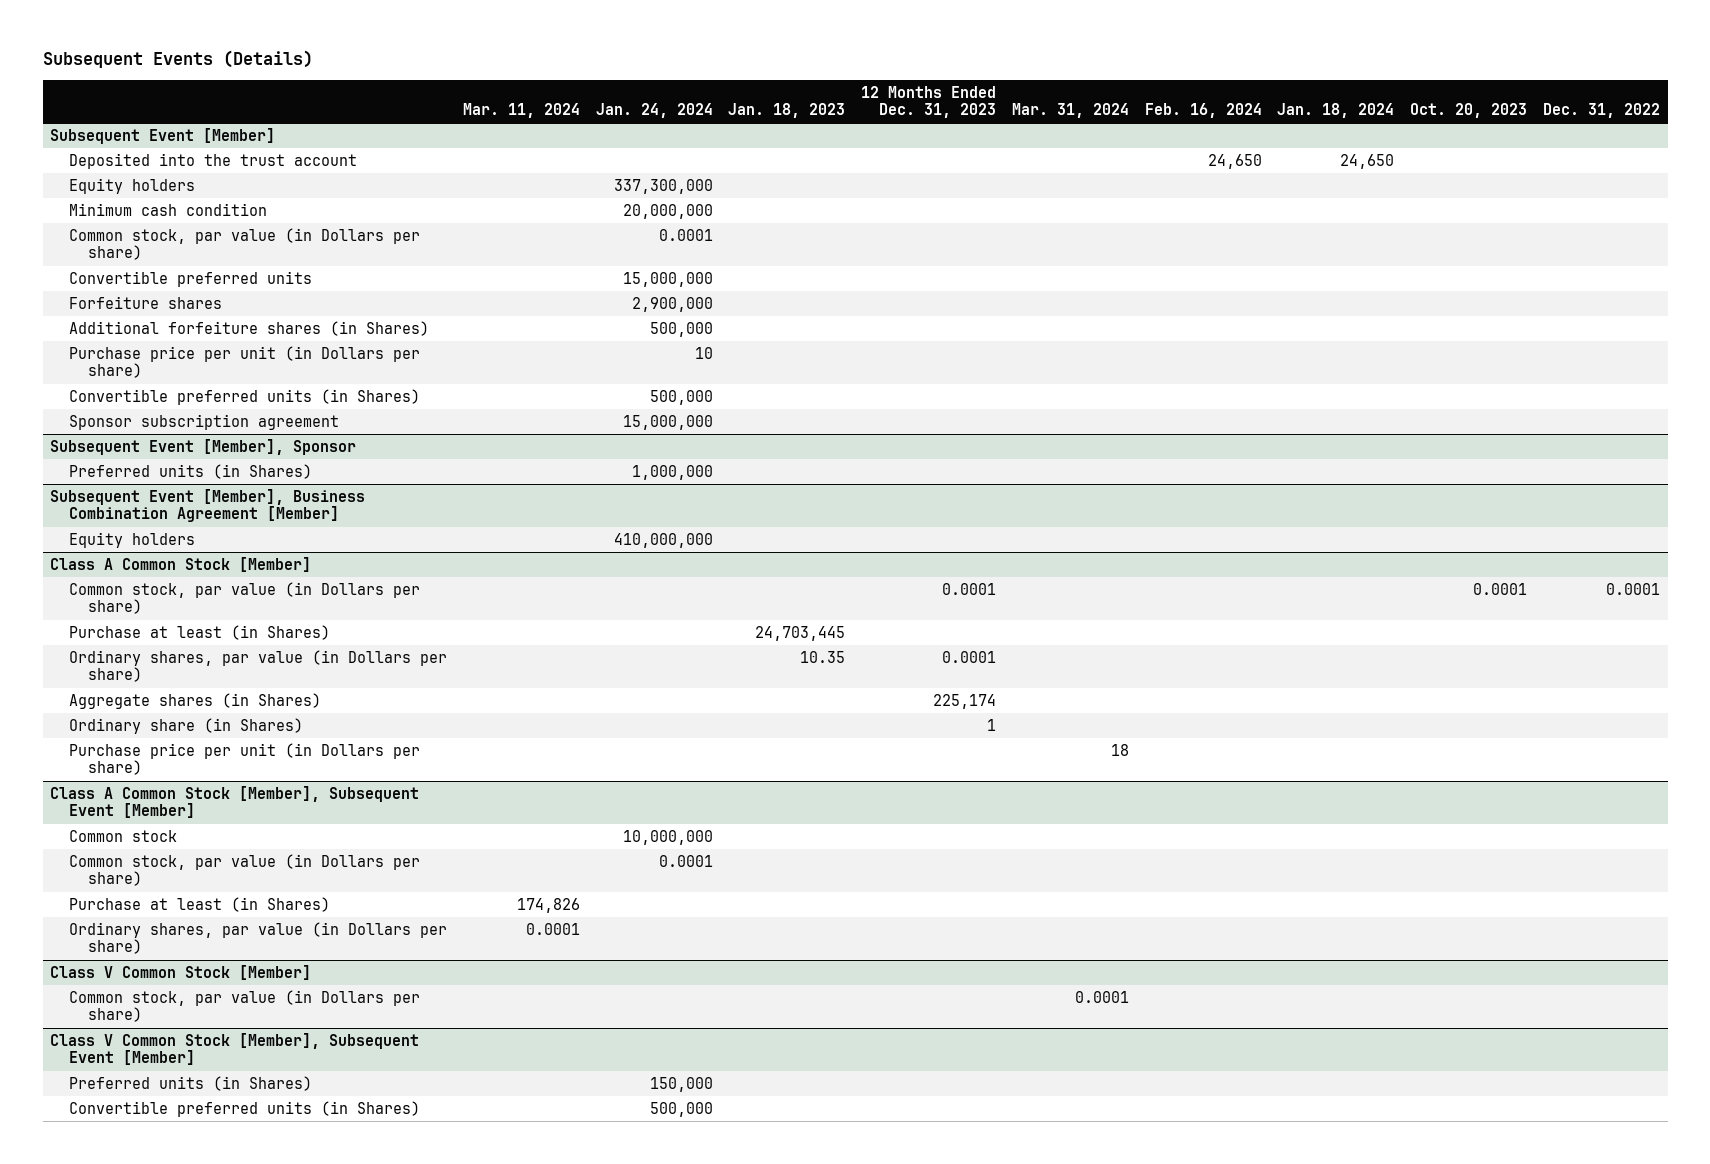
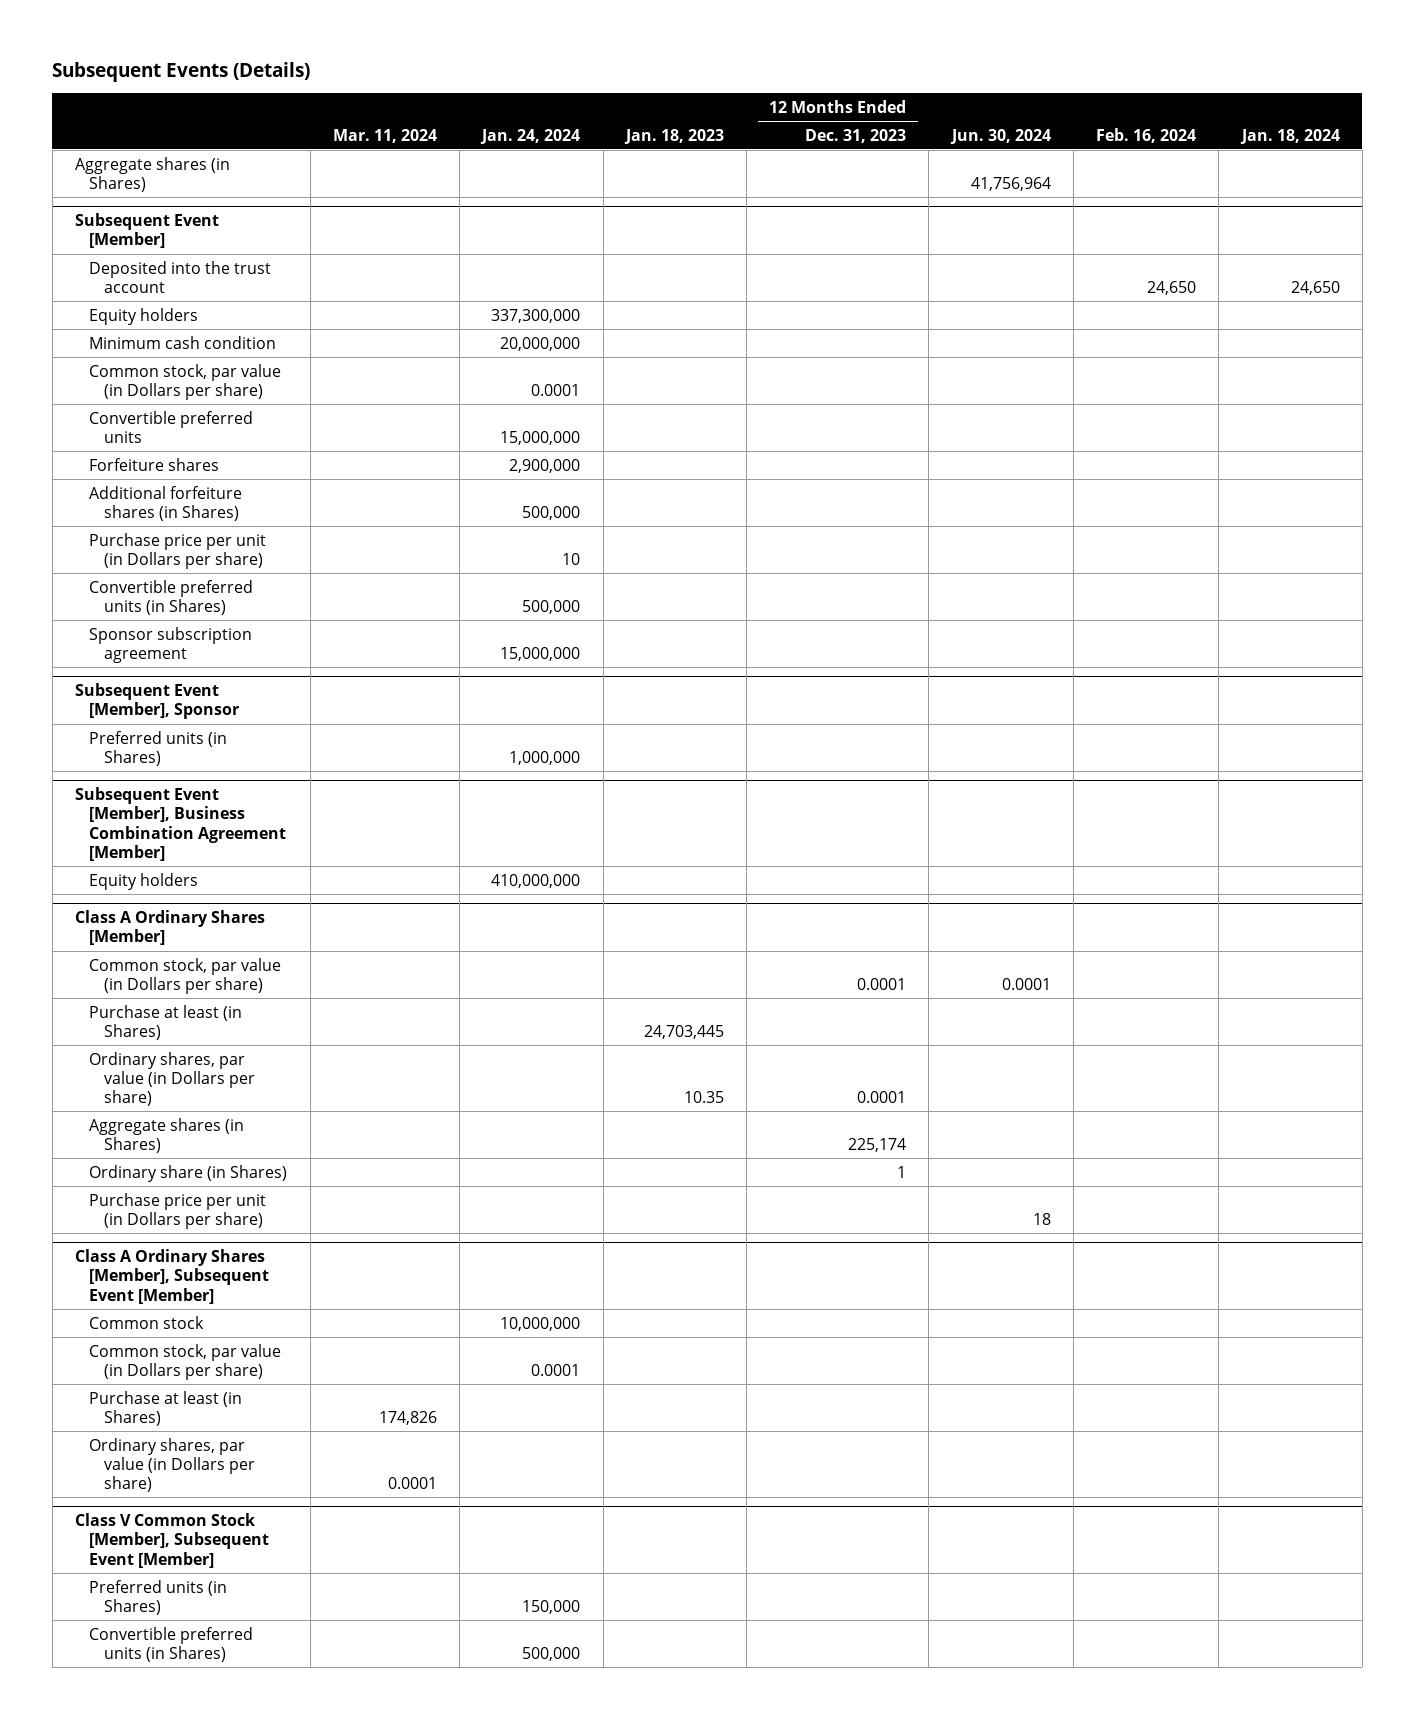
- | Mar. 11, 2024 | Jan. 24, 2024 | Jan. 18, 2023 | 12 Months Ended Dec. 31, 2023 | Mar. 31, 2024 | Feb. 16, 2024 | Jan. 18, 2024 | Oct. 20, 2023 | Dec. 31, 2022
+ | Mar. 11, 2024 | Jan. 24, 2024 | Jan. 18, 2023 | 12 Months Ended Dec. 31, 2023 | Jun. 30, 2024 | Feb. 16, 2024 | Jan. 18, 2024
+ Aggregate shares (in Shares) | | | | | 41,756,964 | |
- Class A Common Stock [Member]
+ Class A Ordinary Shares [Member]
- Class A Common Stock [Member], Subsequent Event [Member]
+ Class A Ordinary Shares [Member], Subsequent Event [Member]
- Class V Common Stock [Member]
- Common stock, par value (in Dollars per share) | | | | | 0.0001 | | | |

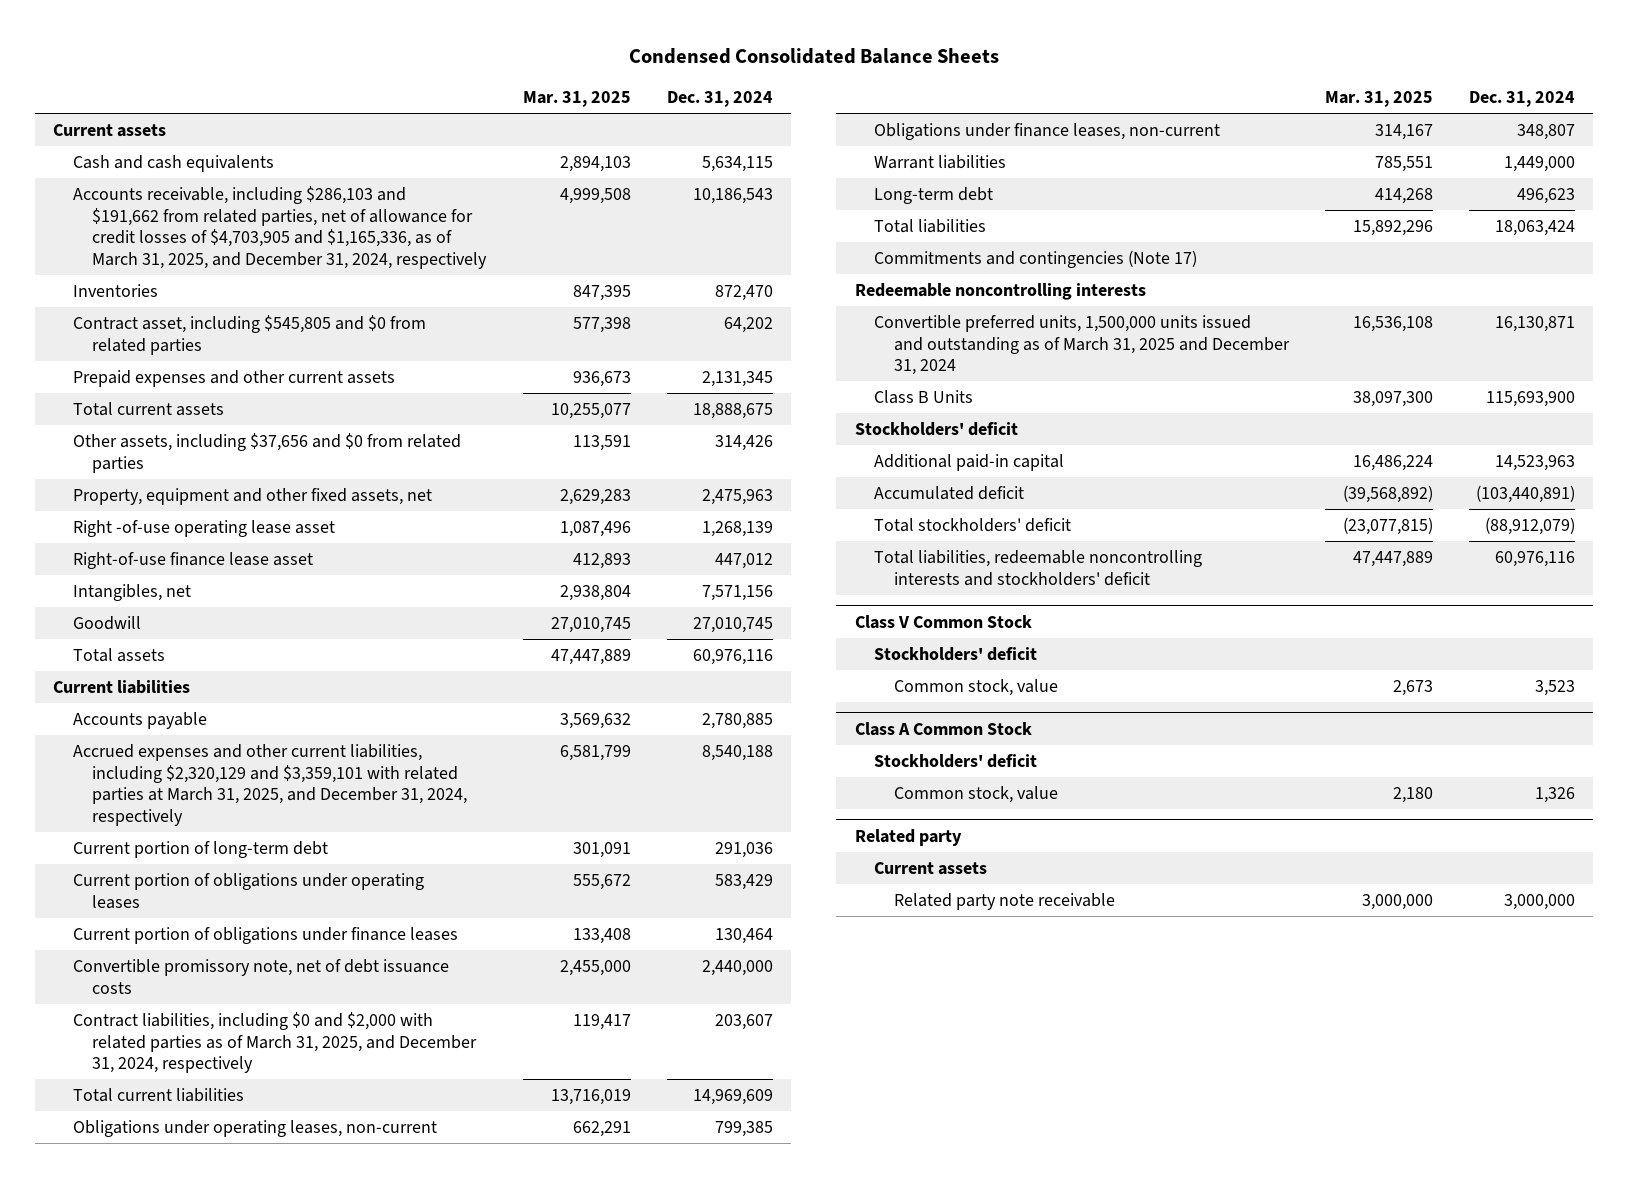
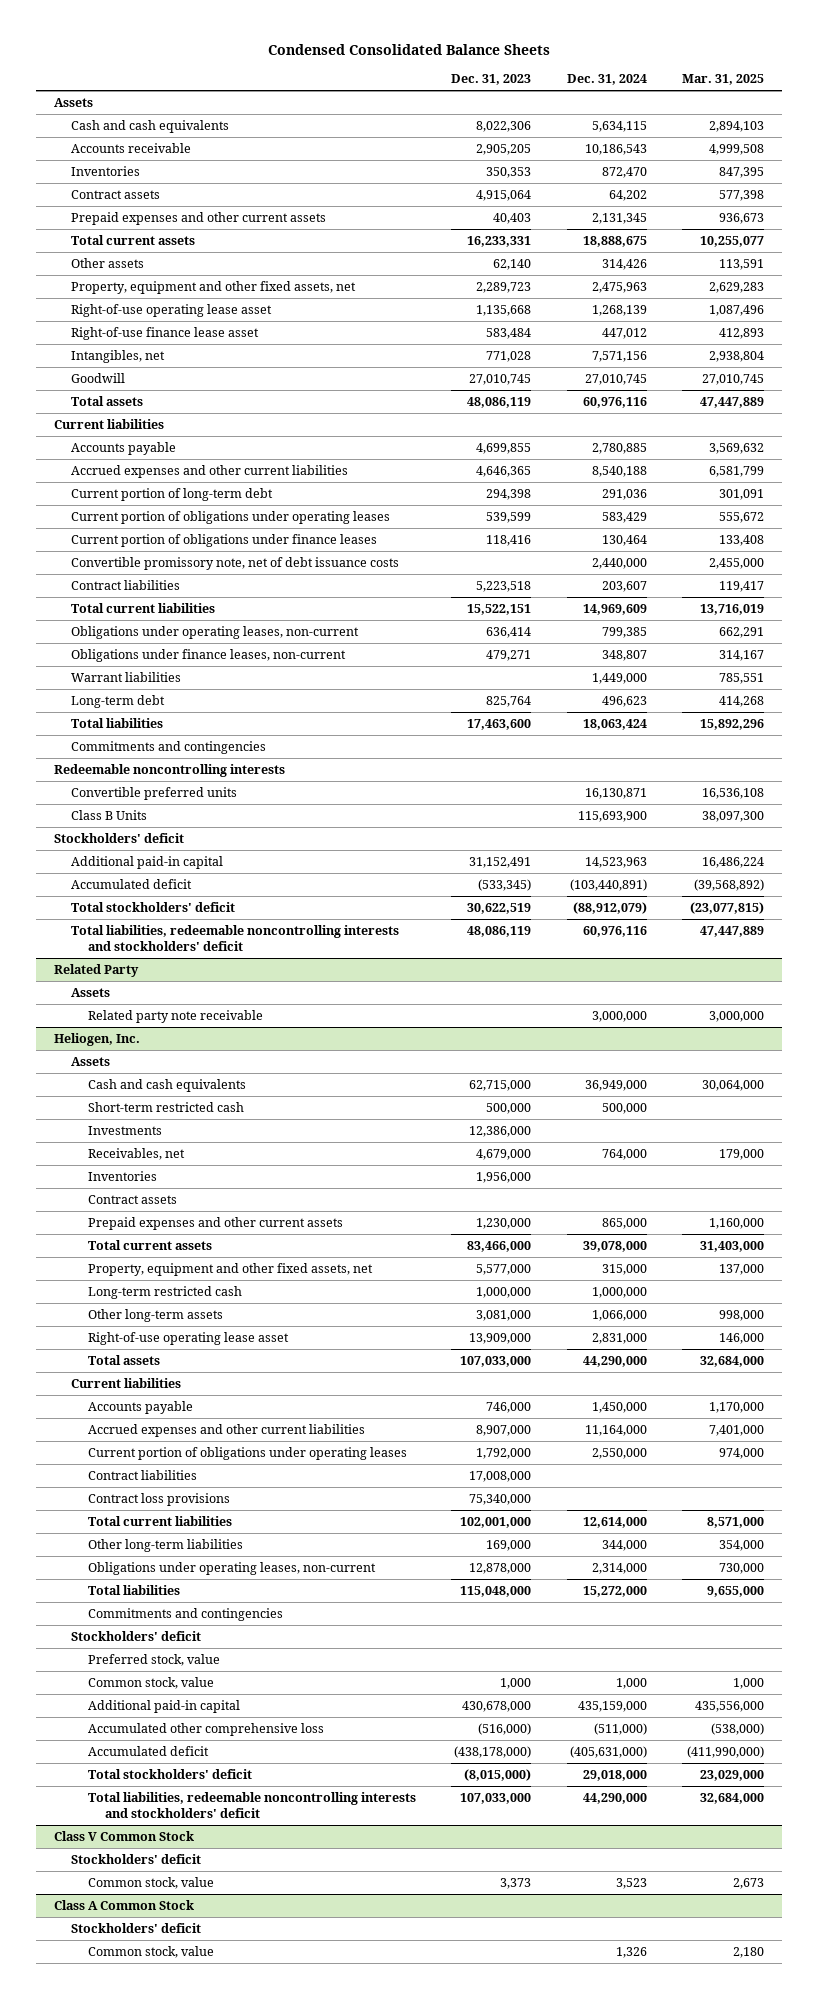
- | Mar. 31, 2025 | Dec. 31, 2024
+ | Dec. 31, 2023 | Dec. 31, 2024 | Mar. 31, 2025
- Current assets
+ Assets
- Accounts receivable, including $286,103 and $191,662 from related parties, net of allowance for credit losses of $4,703,905 and $1,165,336, as of March 31, 2025, and December 31, 2024, respectively | 4,999,508 | 10,186,543
+ Accounts receivable | 2,905,205 | 10,186,543 | 4,999,508
- Contract asset, including $545,805 and $0 from related parties | 577,398 | 64,202
+ Contract assets | 4,915,064 | 64,202 | 577,398
- Other assets, including $37,656 and $0 from related parties | 113,591 | 314,426
+ Other assets | 62,140 | 314,426 | 113,591
- Right -of-use operating lease asset | 1,087,496 | 1,268,139
+ Right-of-use operating lease asset | 1,135,668 | 1,268,139 | 1,087,496
- Accrued expenses and other current liabilities, including $2,320,129 and $3,359,101 with related parties at March 31, 2025, and December 31, 2024, respectively | 6,581,799 | 8,540,188
+ Accrued expenses and other current liabilities | 4,646,365 | 8,540,188 | 6,581,799
- Contract liabilities, including $0 and $2,000 with related parties as of March 31, 2025, and December 31, 2024, respectively | 119,417 | 203,607
+ Contract liabilities | 5,223,518 | 203,607 | 119,417
- Commitments and contingencies (Note 17)
+ Commitments and contingencies
- Convertible preferred units, 1,500,000 units issued and outstanding as of March 31, 2025 and December 31, 2024 | 16,536,108 | 16,130,871
+ Convertible preferred units | | 16,130,871 | 16,536,108
+ Related Party
+ Assets
+ Related party note receivable | | 3,000,000 | 3,000,000
+ Heliogen, Inc.
+ Assets
+ Cash and cash equivalents | 62,715,000 | 36,949,000 | 30,064,000
+ Short-term restricted cash | 500,000 | 500,000 |
+ Investments | 12,386,000 | |
+ Receivables, net | 4,679,000 | 764,000 | 179,000
+ Inventories | 1,956,000 | |
+ Contract assets
+ Prepaid expenses and other current assets | 1,230,000 | 865,000 | 1,160,000
+ Total current assets | 83,466,000 | 39,078,000 | 31,403,000
+ Property, equipment and other fixed assets, net | 5,577,000 | 315,000 | 137,000
+ Long-term restricted cash | 1,000,000 | 1,000,000 |
+ Other long-term assets | 3,081,000 | 1,066,000 | 998,000
+ Right-of-use operating lease asset | 13,909,000 | 2,831,000 | 146,000
+ Total assets | 107,033,000 | 44,290,000 | 32,684,000
+ Current liabilities
+ Accounts payable | 746,000 | 1,450,000 | 1,170,000
+ Accrued expenses and other current liabilities | 8,907,000 | 11,164,000 | 7,401,000
+ Current portion of obligations under operating leases | 1,792,000 | 2,550,000 | 974,000
+ Contract liabilities | 17,008,000 | |
+ Contract loss provisions | 75,340,000 | |
+ Total current liabilities | 102,001,000 | 12,614,000 | 8,571,000
+ Other long-term liabilities | 169,000 | 344,000 | 354,000
+ Obligations under operating leases, non-current | 12,878,000 | 2,314,000 | 730,000
+ Total liabilities | 115,048,000 | 15,272,000 | 9,655,000
+ Commitments and contingencies
+ Stockholders' deficit
+ Preferred stock, value
+ Common stock, value | 1,000 | 1,000 | 1,000
+ Additional paid-in capital | 430,678,000 | 435,159,000 | 435,556,000
+ Accumulated other comprehensive loss | (516,000) | (511,000) | (538,000)
+ Accumulated deficit | (438,178,000) | (405,631,000) | (411,990,000)
+ Total stockholders' deficit | (8,015,000) | 29,018,000 | 23,029,000
+ Total liabilities, redeemable noncontrolling interests and stockholders' deficit | 107,033,000 | 44,290,000 | 32,684,000
- Related party
- Current assets
- Related party note receivable | 3,000,000 | 3,000,000

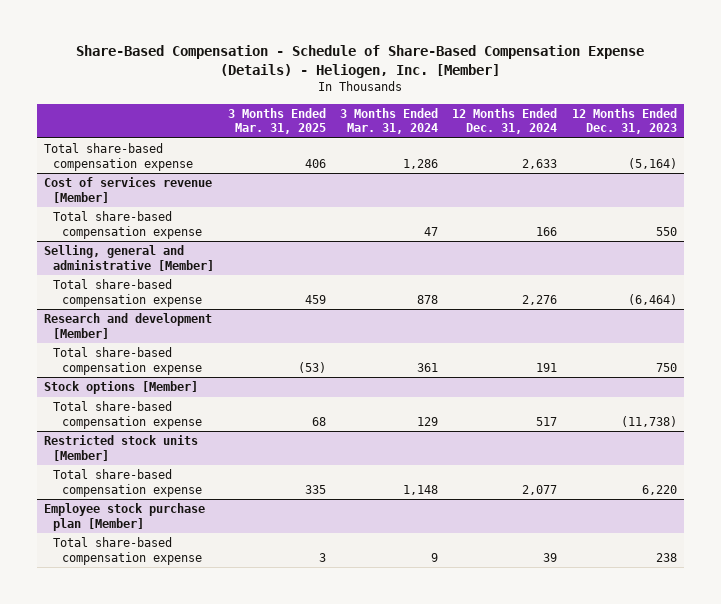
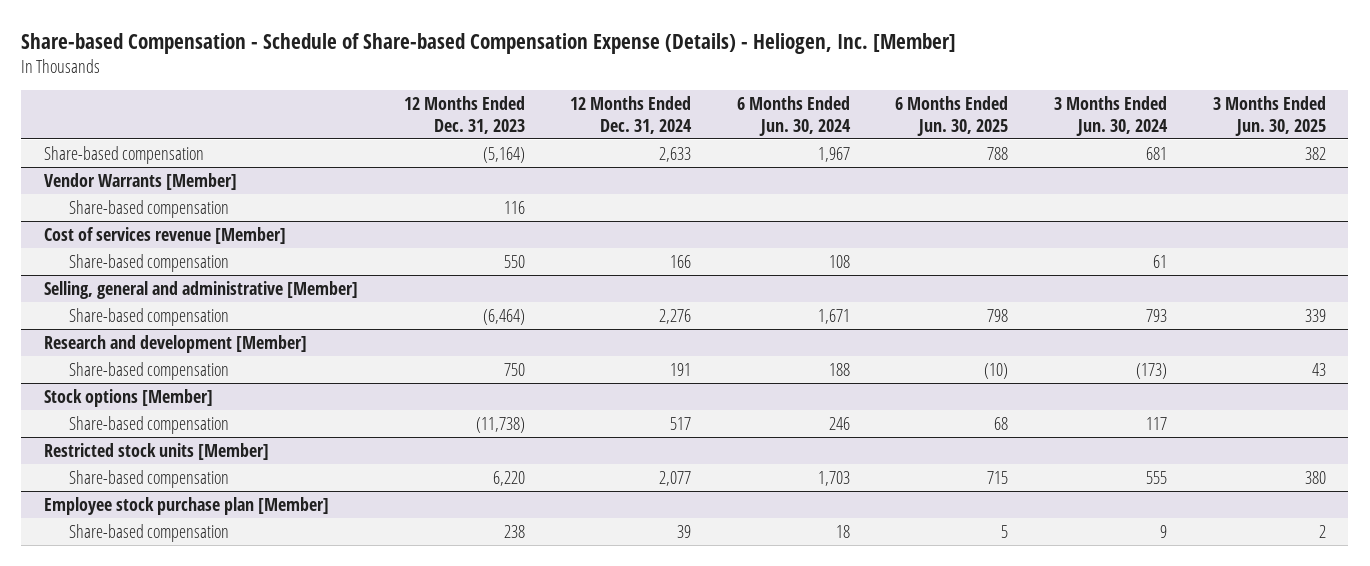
- Share-Based Compensation - Schedule of Share-Based Compensation Expense (Details) - Heliogen, Inc. [Member]
+ Share-based Compensation - Schedule of Share-based Compensation Expense (Details) - Heliogen, Inc. [Member]
- | 3 Months Ended Mar. 31, 2025 | 3 Months Ended Mar. 31, 2024 | 12 Months Ended Dec. 31, 2024 | 12 Months Ended Dec. 31, 2023
+ | 12 Months Ended Dec. 31, 2023 | 12 Months Ended Dec. 31, 2024 | 6 Months Ended Jun. 30, 2024 | 6 Months Ended Jun. 30, 2025 | 3 Months Ended Jun. 30, 2024 | 3 Months Ended Jun. 30, 2025
- Total share-based compensation expense | 406 | 1,286 | 2,633 | (5,164)
+ Share-based compensation | (5,164) | 2,633 | 1,967 | 788 | 681 | 382
+ Vendor Warrants [Member]
+ Share-based compensation | 116 | | | | |
@ Cost of services revenue [Member]
- Total share-based compensation expense | | 47 | 166 | 550
+ Share-based compensation | 550 | 166 | 108 | | 61 |
@ Selling, general and administrative [Member]
- Total share-based compensation expense | 459 | 878 | 2,276 | (6,464)
+ Share-based compensation | (6,464) | 2,276 | 1,671 | 798 | 793 | 339
@ Research and development [Member]
- Total share-based compensation expense | (53) | 361 | 191 | 750
+ Share-based compensation | 750 | 191 | 188 | (10) | (173) | 43
@ Stock options [Member]
- Total share-based compensation expense | 68 | 129 | 517 | (11,738)
+ Share-based compensation | (11,738) | 517 | 246 | 68 | 117 |
@ Restricted stock units [Member]
- Total share-based compensation expense | 335 | 1,148 | 2,077 | 6,220
+ Share-based compensation | 6,220 | 2,077 | 1,703 | 715 | 555 | 380
@ Employee stock purchase plan [Member]
- Total share-based compensation expense | 3 | 9 | 39 | 238
+ Share-based compensation | 238 | 39 | 18 | 5 | 9 | 2

